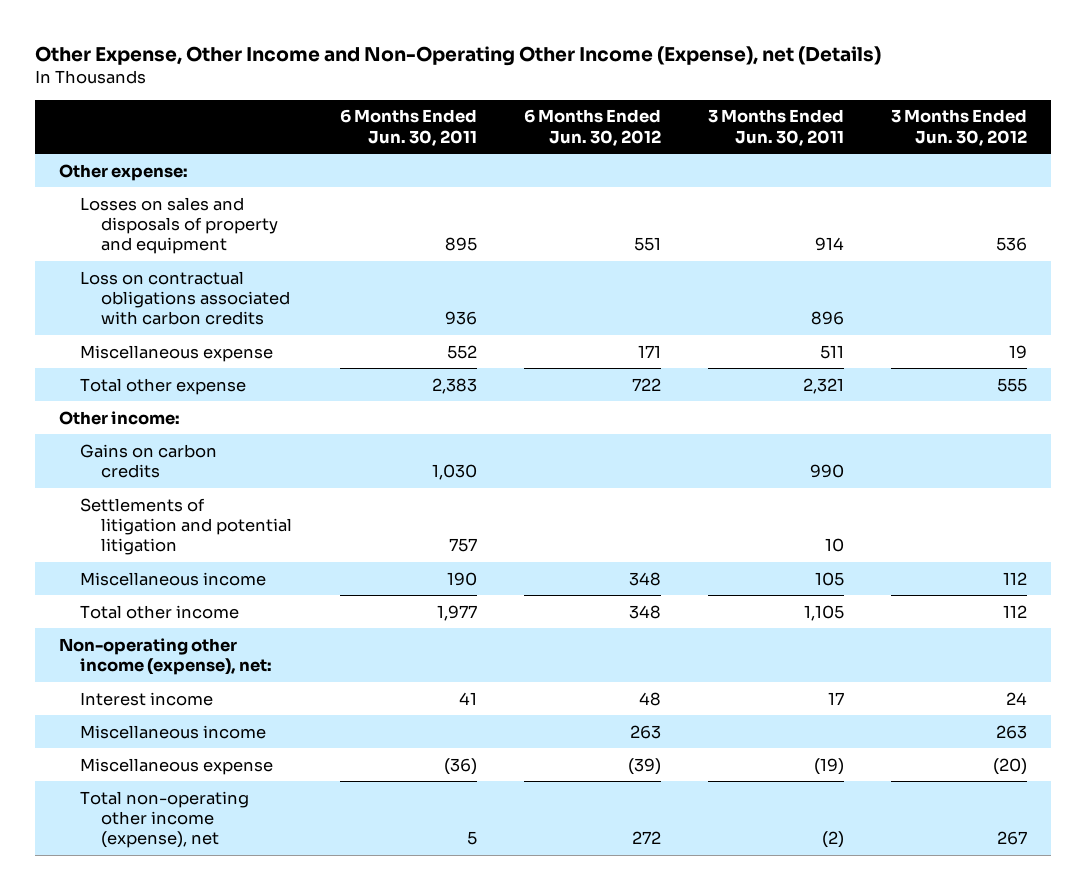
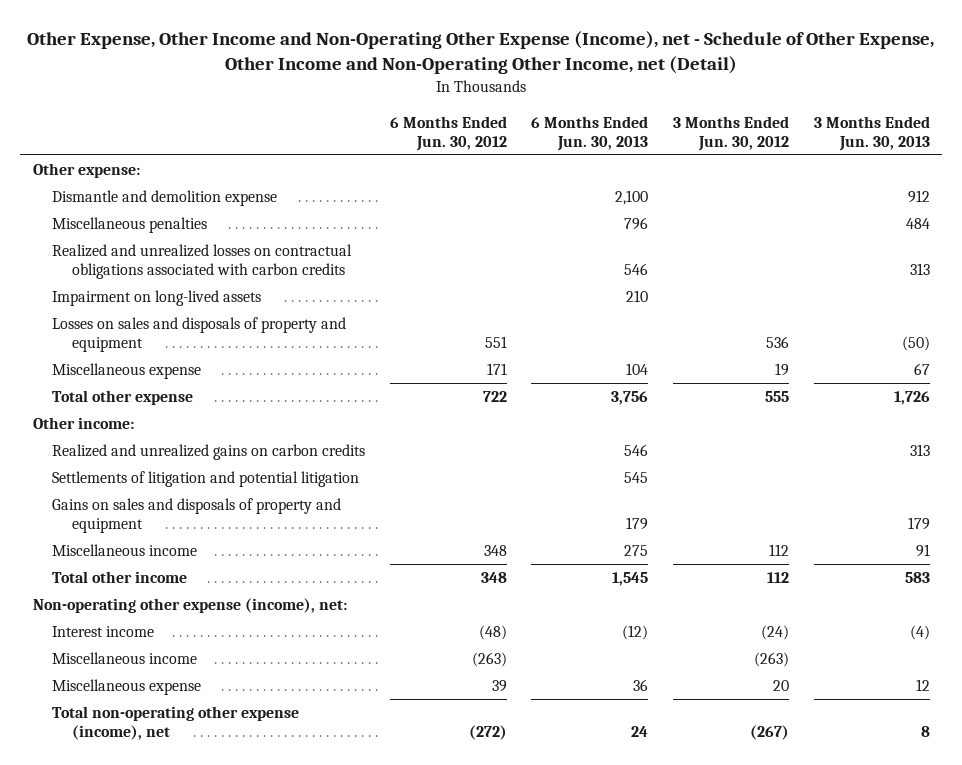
- Other Expense, Other Income and Non-Operating Other Income (Expense), net (Details)
+ Other Expense, Other Income and Non-Operating Other Expense (Income), net - Schedule of Other Expense, Other Income and Non-Operating Other Income, net (Detail)
- | 6 Months Ended Jun. 30, 2011 | 6 Months Ended Jun. 30, 2012 | 3 Months Ended Jun. 30, 2011 | 3 Months Ended Jun. 30, 2012
+ | 6 Months Ended Jun. 30, 2012 | 6 Months Ended Jun. 30, 2013 | 3 Months Ended Jun. 30, 2012 | 3 Months Ended Jun. 30, 2013
+ Dismantle and demolition expense | | 2,100 | | 912
+ Miscellaneous penalties | | 796 | | 484
+ Realized and unrealized losses on contractual obligations associated with carbon credits | | 546 | | 313
+ Impairment on long-lived assets | | 210 | |
- Loss on contractual obligations associated with carbon credits | 936 | | 896 |
- Gains on carbon credits | 1,030 | | 990 |
+ Realized and unrealized gains on carbon credits | | 546 | | 313
+ Gains on sales and disposals of property and equipment | | 179 | | 179
- Non-operating other income (expense), net:
- Interest income | 41 | 48 | 17 | 24
- Miscellaneous income | | 263 | | 263
- Miscellaneous expense | (36) | (39) | (19) | (20)
- Total non-operating other income (expense), net | 5 | 272 | (2) | 267
+ Non-operating other expense (income), net:
+ Interest income | (48) | (12) | (24) | (4)
+ Miscellaneous income | (263) | | (263) |
+ Miscellaneous expense | 39 | 36 | 20 | 12
+ Total non-operating other expense (income), net | (272) | 24 | (267) | 8

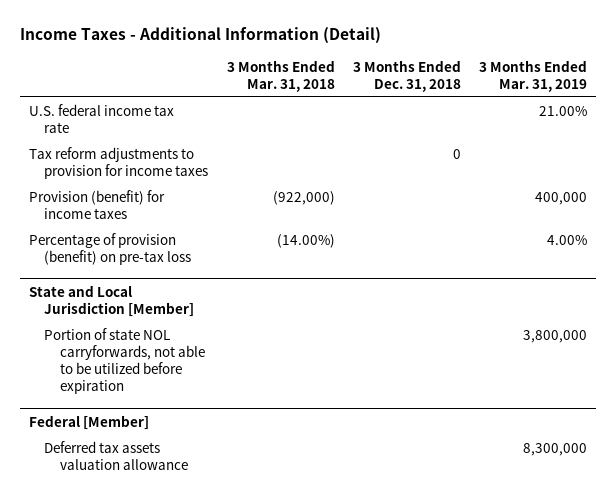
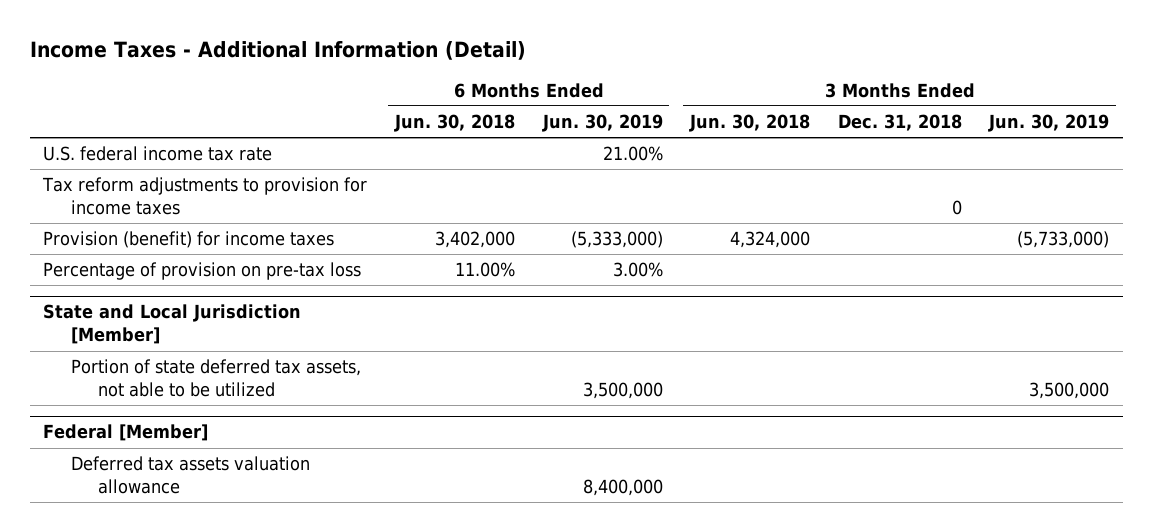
- | 3 Months Ended Mar. 31, 2018 | 3 Months Ended Dec. 31, 2018 | 3 Months Ended Mar. 31, 2019
+ | 6 Months Ended Jun. 30, 2018 | 6 Months Ended Jun. 30, 2019 | 3 Months Ended Jun. 30, 2018 | 3 Months Ended Dec. 31, 2018 | 3 Months Ended Jun. 30, 2019
- Percentage of provision (benefit) on pre-tax loss | (14.00%) | | 4.00%
+ Percentage of provision on pre-tax loss | 11.00% | 3.00% | | |
@ State and Local Jurisdiction [Member]
- Portion of state NOL carryforwards, not able to be utilized before expiration | | | 3,800,000
+ Portion of state deferred tax assets, not able to be utilized | | 3,500,000 | | | 3,500,000

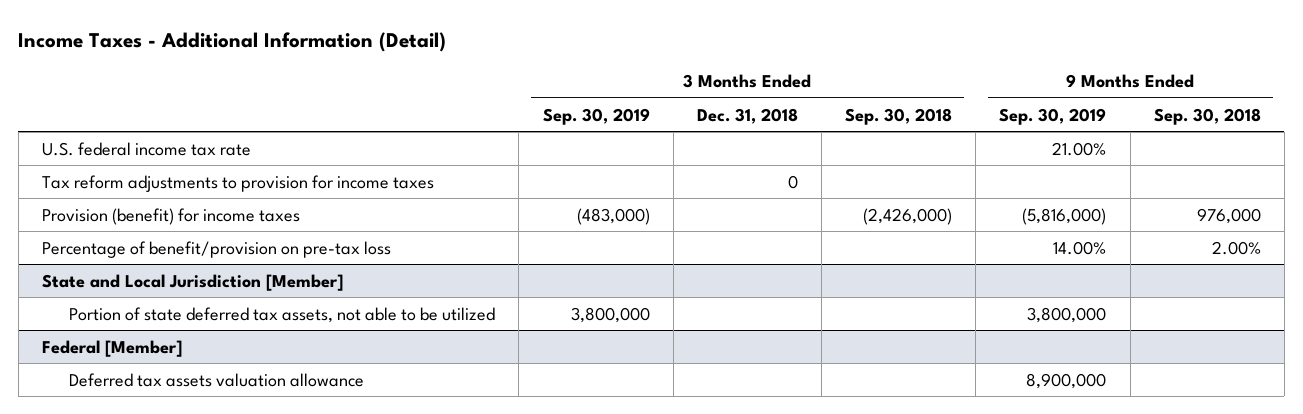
- | 6 Months Ended Jun. 30, 2018 | 6 Months Ended Jun. 30, 2019 | 3 Months Ended Jun. 30, 2018 | 3 Months Ended Dec. 31, 2018 | 3 Months Ended Jun. 30, 2019
+ | 3 Months Ended Sep. 30, 2019 | 3 Months Ended Dec. 31, 2018 | 3 Months Ended Sep. 30, 2018 | 9 Months Ended Sep. 30, 2019 | 9 Months Ended Sep. 30, 2018
- Percentage of provision on pre-tax loss | 11.00% | 3.00% | | |
+ Percentage of benefit/provision on pre-tax loss | | | | 14.00% | 2.00%

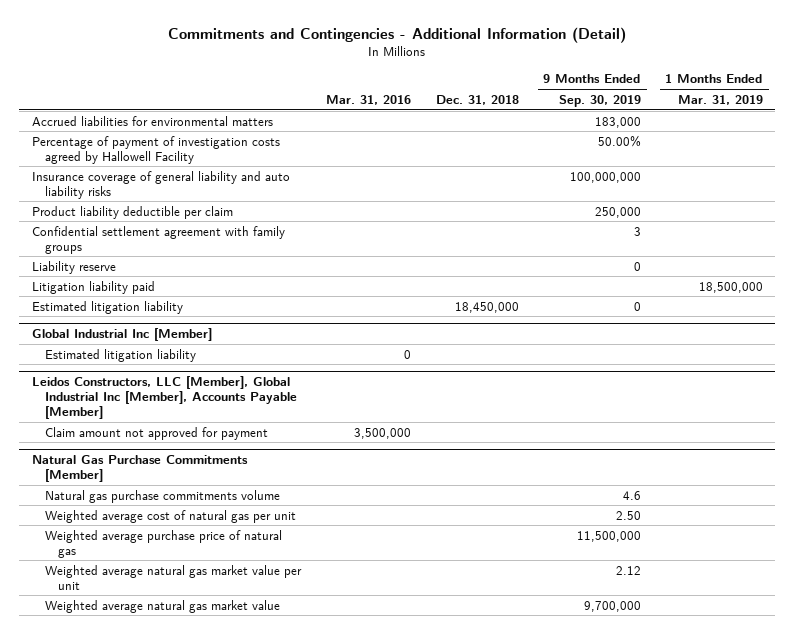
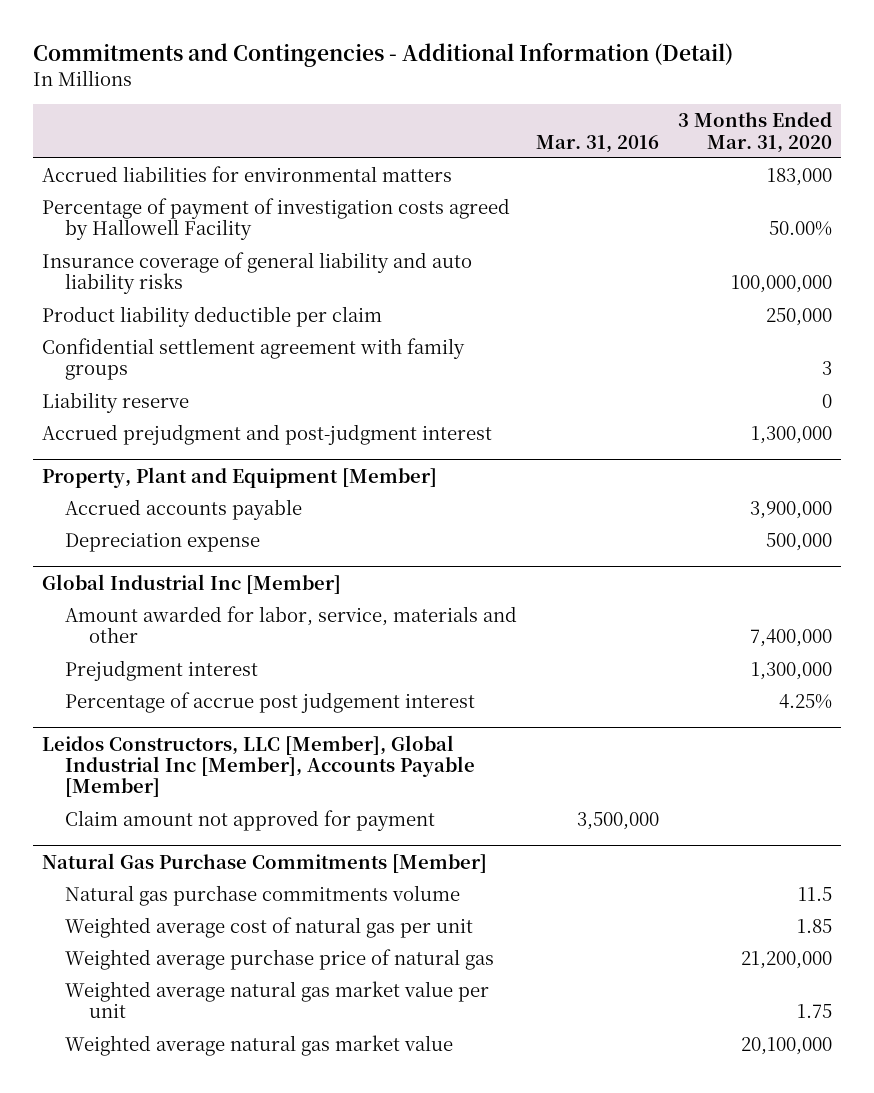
- | Mar. 31, 2016 | Dec. 31, 2018 | 9 Months Ended Sep. 30, 2019 | 1 Months Ended Mar. 31, 2019
+ | Mar. 31, 2016 | 3 Months Ended Mar. 31, 2020
- Litigation liability paid | | | | 18,500,000
- Estimated litigation liability | | 18,450,000 | 0 |
+ Accrued prejudgment and post-judgment interest | | 1,300,000
+ Property, Plant and Equipment [Member]
+ Accrued accounts payable | | 3,900,000
+ Depreciation expense | | 500,000
@ Global Industrial Inc [Member]
- Estimated litigation liability | 0 | | |
+ Amount awarded for labor, service, materials and other | | 7,400,000
+ Prejudgment interest | | 1,300,000
+ Percentage of accrue post judgement interest | | 4.25%

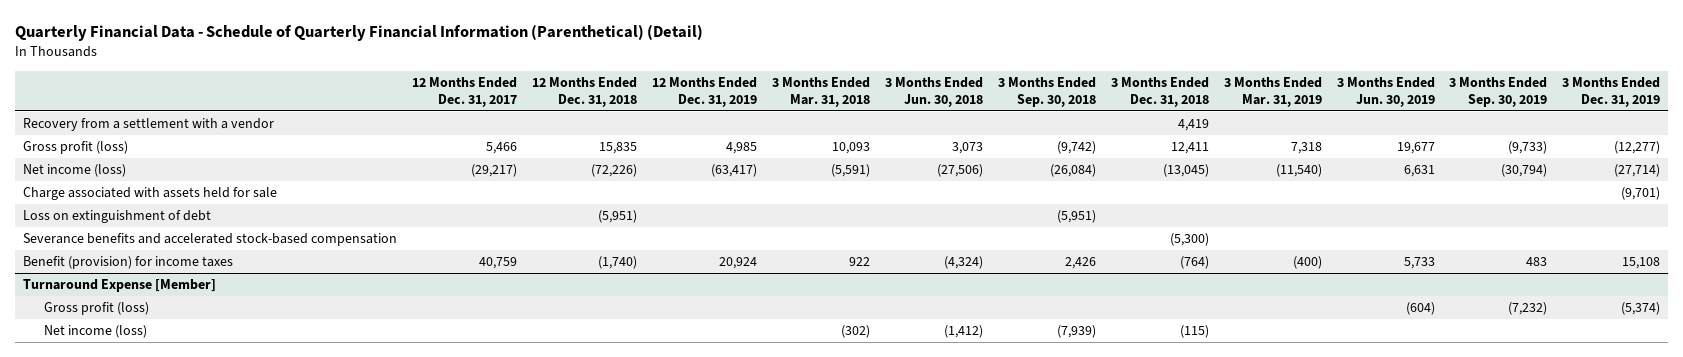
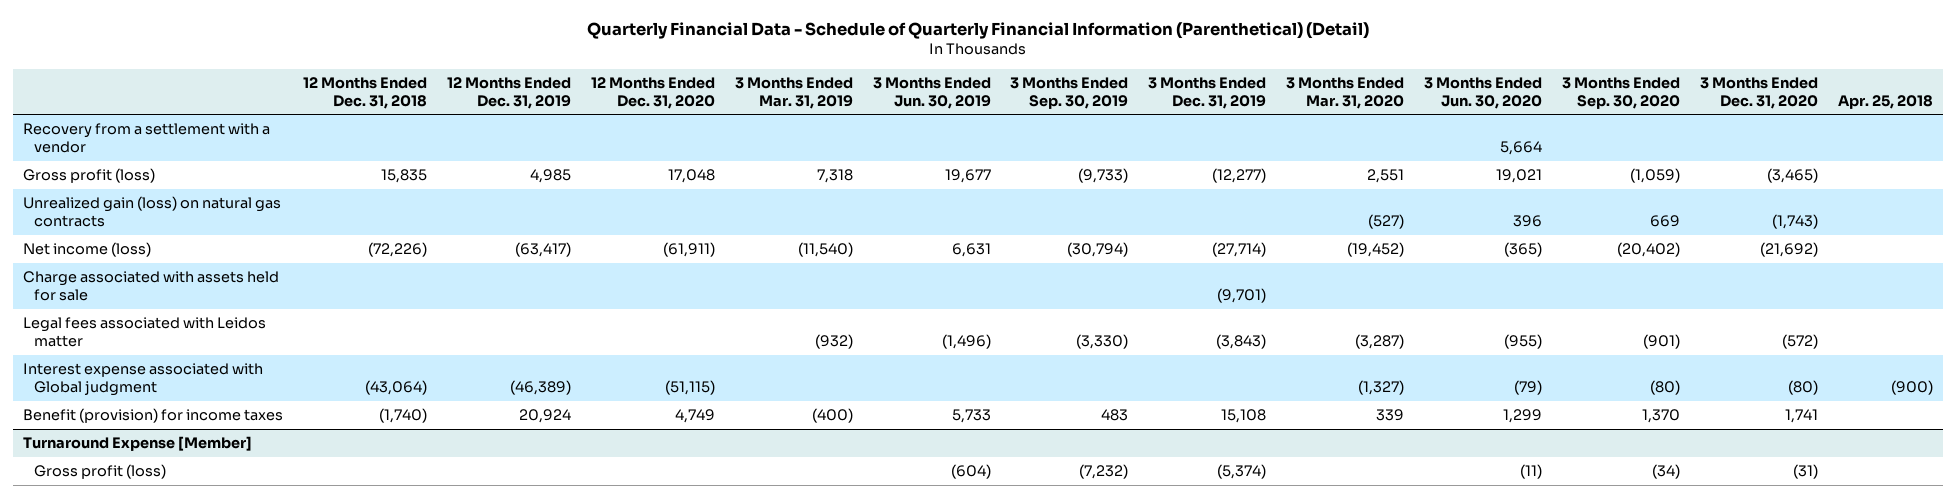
- | 12 Months Ended Dec. 31, 2017 | 12 Months Ended Dec. 31, 2018 | 12 Months Ended Dec. 31, 2019 | 3 Months Ended Mar. 31, 2018 | 3 Months Ended Jun. 30, 2018 | 3 Months Ended Sep. 30, 2018 | 3 Months Ended Dec. 31, 2018 | 3 Months Ended Mar. 31, 2019 | 3 Months Ended Jun. 30, 2019 | 3 Months Ended Sep. 30, 2019 | 3 Months Ended Dec. 31, 2019
+ | 12 Months Ended Dec. 31, 2018 | 12 Months Ended Dec. 31, 2019 | 12 Months Ended Dec. 31, 2020 | 3 Months Ended Mar. 31, 2019 | 3 Months Ended Jun. 30, 2019 | 3 Months Ended Sep. 30, 2019 | 3 Months Ended Dec. 31, 2019 | 3 Months Ended Mar. 31, 2020 | 3 Months Ended Jun. 30, 2020 | 3 Months Ended Sep. 30, 2020 | 3 Months Ended Dec. 31, 2020 | Apr. 25, 2018
+ Unrealized gain (loss) on natural gas contracts | | | | | | | | (527) | 396 | 669 | (1,743) |
- Loss on extinguishment of debt | | (5,951) | | | | (5,951) | | | | |
- Severance benefits and accelerated stock-based compensation | | | | | | | (5,300) | | | |
+ Legal fees associated with Leidos matter | | | | (932) | (1,496) | (3,330) | (3,843) | (3,287) | (955) | (901) | (572) |
+ Interest expense associated with Global judgment | (43,064) | (46,389) | (51,115) | | | | | (1,327) | (79) | (80) | (80) | (900)
@ Turnaround Expense [Member]
- Net income (loss) | | | | (302) | (1,412) | (7,939) | (115) | | | |

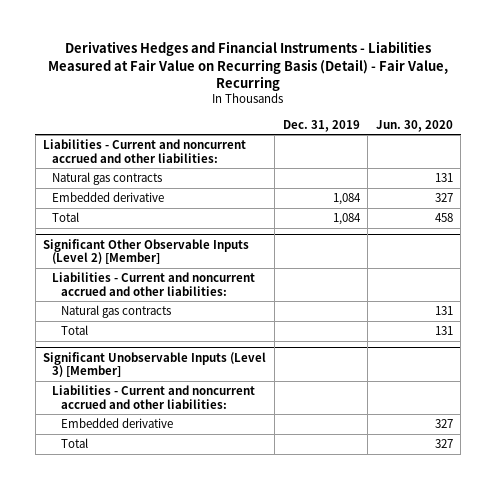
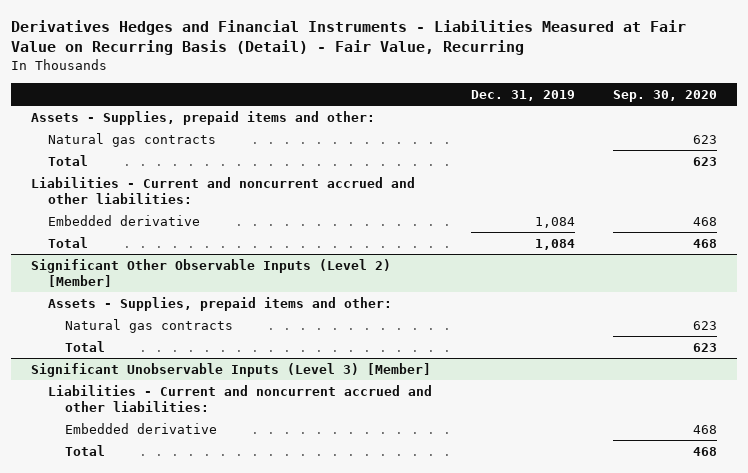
- | Dec. 31, 2019 | Jun. 30, 2020
+ | Dec. 31, 2019 | Sep. 30, 2020
+ Assets - Supplies, prepaid items and other:
+ Total | | 623
moved down: Liabilities - Current and noncurrent accrued and other liabilities:
@ Significant Other Observable Inputs (Level 2) [Member]
- Liabilities - Current and noncurrent accrued and other liabilities:
+ Assets - Supplies, prepaid items and other:

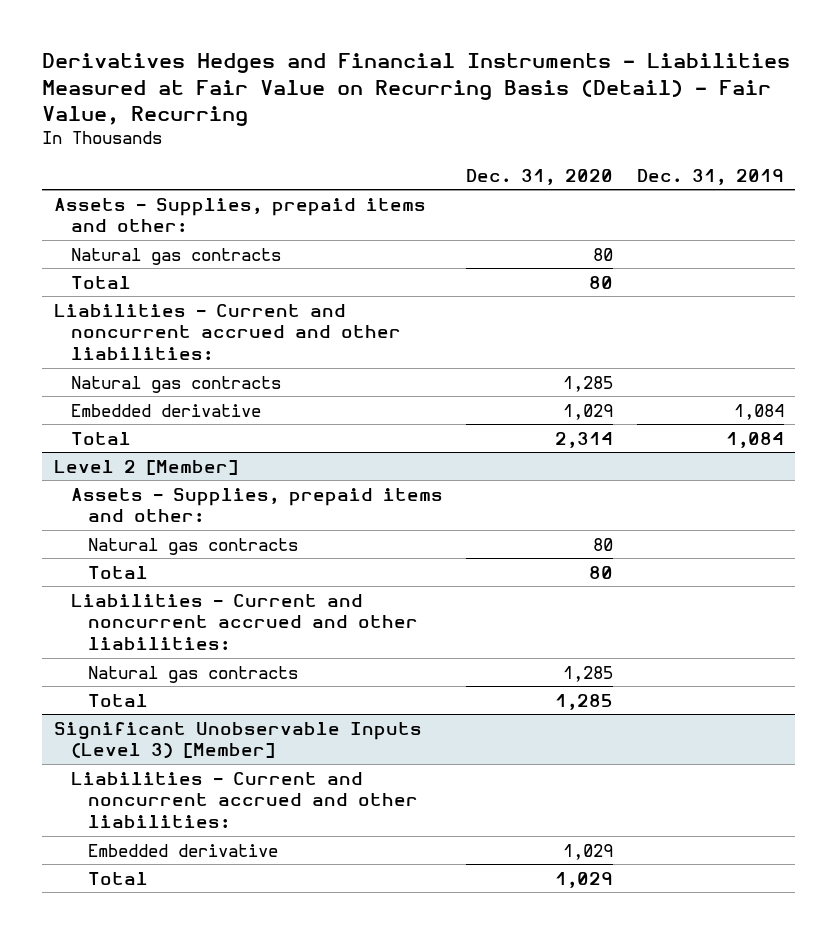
- | Dec. 31, 2019 | Sep. 30, 2020
+ | Dec. 31, 2020 | Dec. 31, 2019
+ Natural gas contracts | 1,285 |
- Significant Other Observable Inputs (Level 2) [Member]
+ Level 2 [Member]
+ Liabilities - Current and noncurrent accrued and other liabilities:
+ Natural gas contracts | 1,285 |
+ Total | 1,285 |

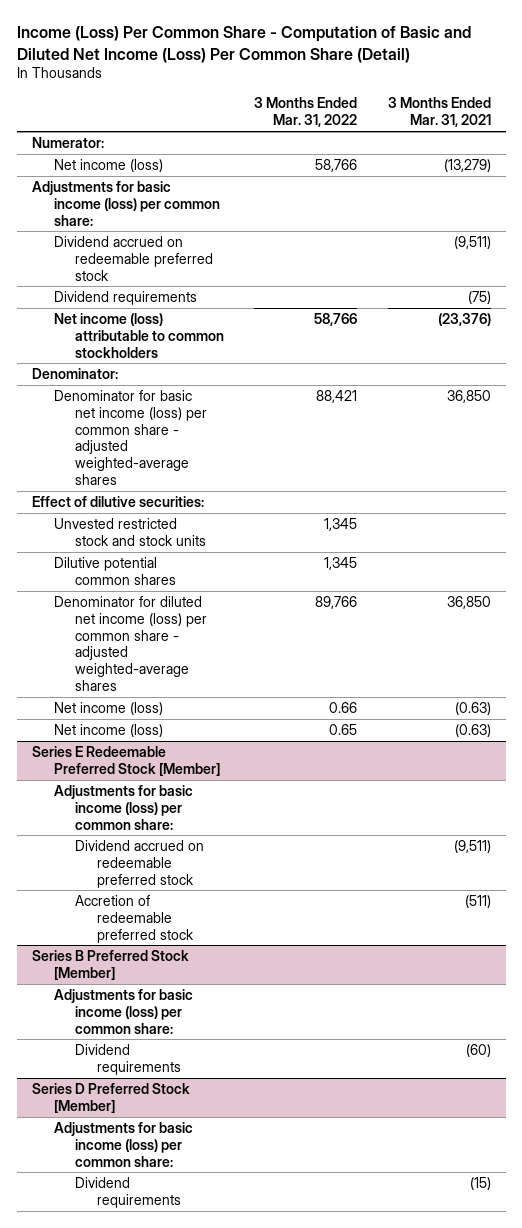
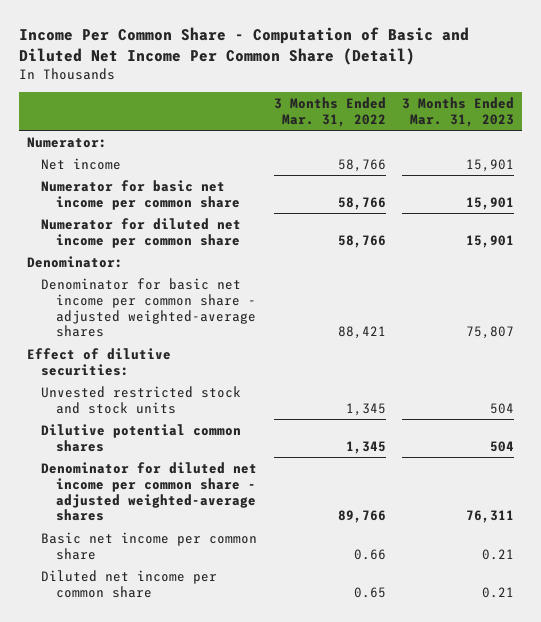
- Income (Loss) Per Common Share - Computation of Basic and Diluted Net Income (Loss) Per Common Share (Detail)
+ Income Per Common Share - Computation of Basic and Diluted Net Income Per Common Share (Detail)
- | 3 Months Ended Mar. 31, 2022 | 3 Months Ended Mar. 31, 2021
+ | 3 Months Ended Mar. 31, 2022 | 3 Months Ended Mar. 31, 2023
- Net income (loss) | 58,766 | (13,279)
- Adjustments for basic income (loss) per common share:
- Dividend accrued on redeemable preferred stock | | (9,511)
- Dividend requirements | | (75)
- Net income (loss) attributable to common stockholders | 58,766 | (23,376)
+ Net income | 58,766 | 15,901
+ Numerator for basic net income per common share | 58,766 | 15,901
+ Numerator for diluted net income per common share | 58,766 | 15,901
- Denominator for basic net income (loss) per common share - adjusted weighted-average shares | 88,421 | 36,850
+ Denominator for basic net income per common share - adjusted weighted-average shares | 88,421 | 75,807
- Denominator for diluted net income (loss) per common share - adjusted weighted-average shares | 89,766 | 36,850
- Net income (loss) | 0.66 | (0.63)
- Net income (loss) | 0.65 | (0.63)
- Series E Redeemable Preferred Stock [Member]
- Adjustments for basic income (loss) per common share:
- Dividend accrued on redeemable preferred stock | | (9,511)
- Accretion of redeemable preferred stock | | (511)
- Series B Preferred Stock [Member]
- Adjustments for basic income (loss) per common share:
- Dividend requirements | | (60)
- Series D Preferred Stock [Member]
- Adjustments for basic income (loss) per common share:
- Dividend requirements | | (15)
+ Denominator for diluted net income per common share - adjusted weighted-average shares | 89,766 | 76,311
+ Basic net income per common share | 0.66 | 0.21
+ Diluted net income per common share | 0.65 | 0.21

